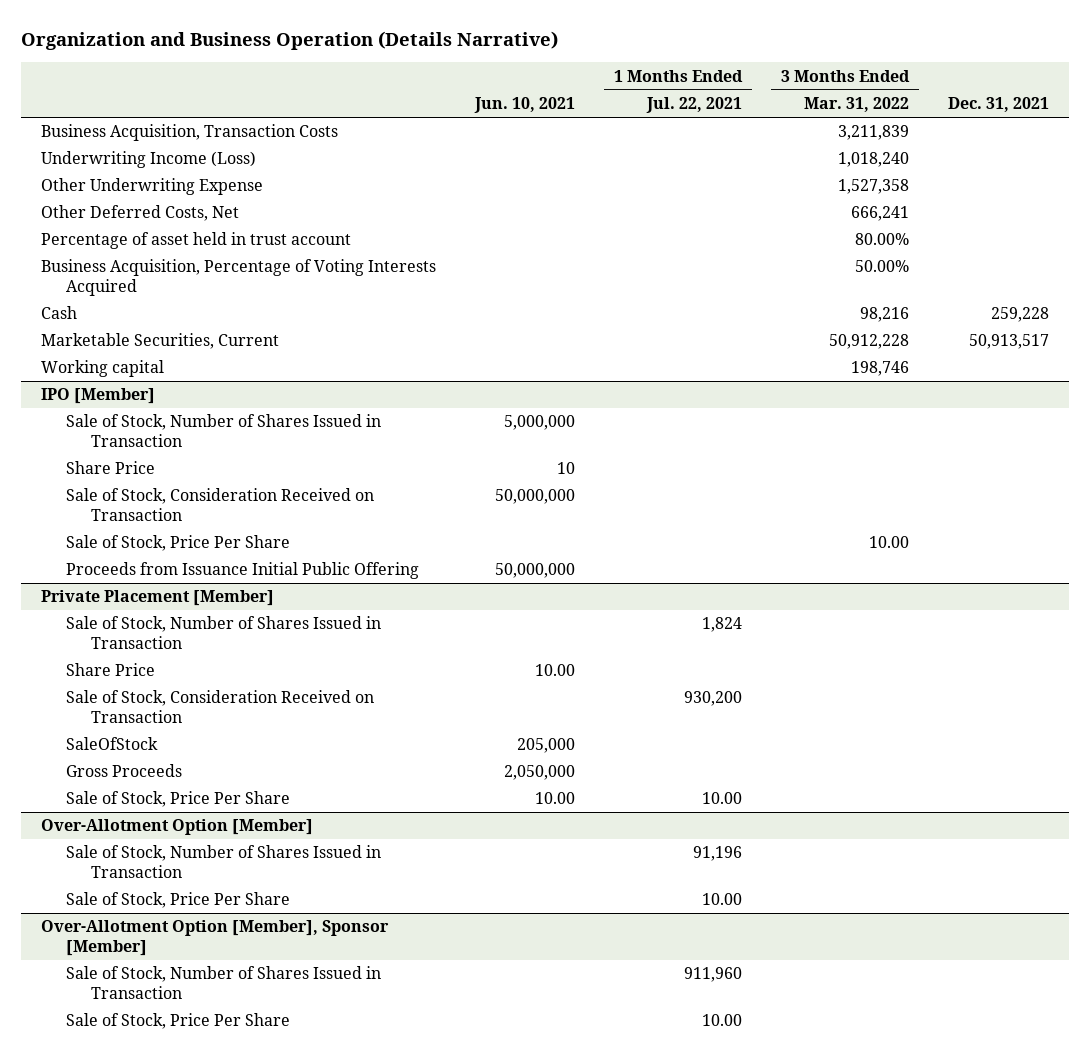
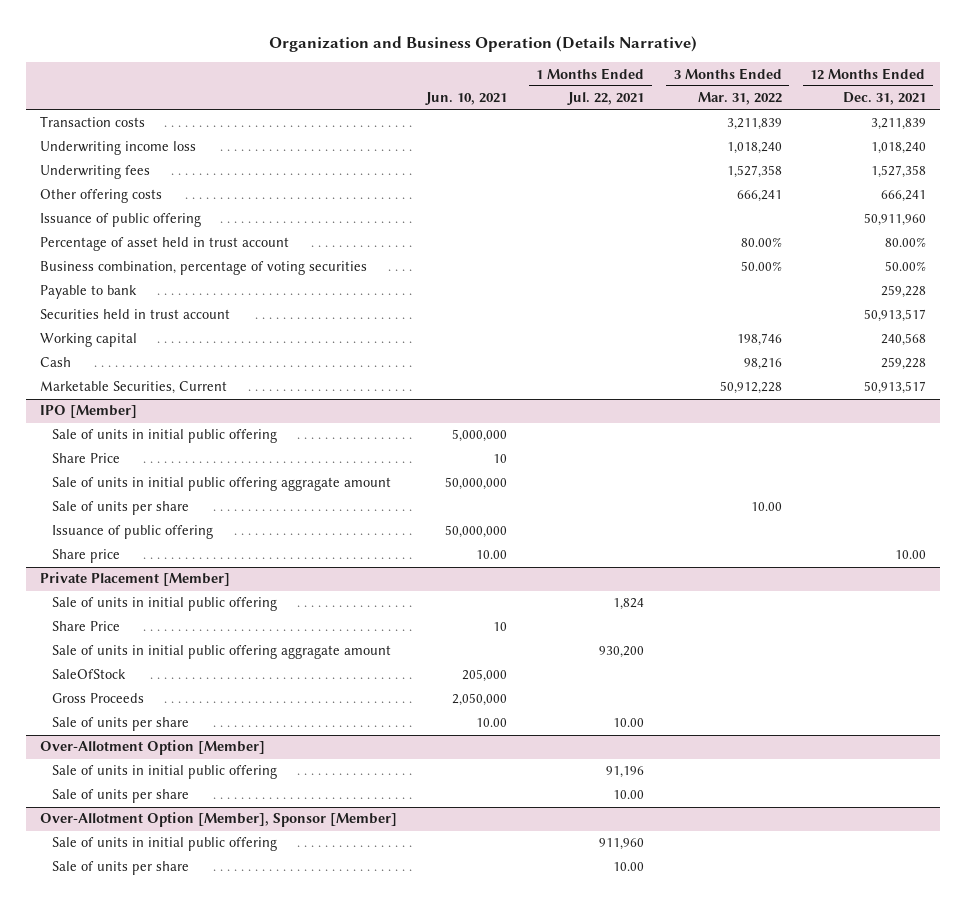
- | Jun. 10, 2021 | 1 Months Ended Jul. 22, 2021 | 3 Months Ended Mar. 31, 2022 | Dec. 31, 2021
+ | Jun. 10, 2021 | 1 Months Ended Jul. 22, 2021 | 3 Months Ended Mar. 31, 2022 | 12 Months Ended Dec. 31, 2021
- Business Acquisition, Transaction Costs | | | 3,211,839 |
- Underwriting Income (Loss) | | | 1,018,240 |
- Other Underwriting Expense | | | 1,527,358 |
- Other Deferred Costs, Net | | | 666,241 |
+ Transaction costs | | | 3,211,839 | 3,211,839
+ Underwriting income loss | | | 1,018,240 | 1,018,240
+ Underwriting fees | | | 1,527,358 | 1,527,358
+ Other offering costs | | | 666,241 | 666,241
+ Issuance of public offering | | | | 50,911,960
- Business Acquisition, Percentage of Voting Interests Acquired | | | 50.00% |
+ Business combination, percentage of voting securities | | | 50.00% | 50.00%
+ Payable to bank | | | | 259,228
+ Securities held in trust account | | | | 50,913,517
moved up: Working capital | | | 198,746 | 240,568
@ IPO [Member]
- Sale of Stock, Number of Shares Issued in Transaction | 5,000,000 | | |
+ Sale of units in initial public offering | 5,000,000 | | |
- Sale of Stock, Consideration Received on Transaction | 50,000,000 | | |
- Sale of Stock, Price Per Share | | | 10.00 |
- Proceeds from Issuance Initial Public Offering | 50,000,000 | | |
+ Sale of units in initial public offering aggragate amount | 50,000,000 | | |
+ Sale of units per share | | | 10.00 |
+ Issuance of public offering | 50,000,000 | | |
+ Share price | 10.00 | | | 10.00
@ Private Placement [Member]
- Sale of Stock, Number of Shares Issued in Transaction | | 1,824 | |
- Share Price | 10.00 | | |
- Sale of Stock, Consideration Received on Transaction | | 930,200 | |
+ Sale of units in initial public offering | | 1,824 | |
+ Share Price | 10 | | |
+ Sale of units in initial public offering aggragate amount | | 930,200 | |
- Sale of Stock, Price Per Share | 10.00 | 10.00 | |
+ Sale of units per share | 10.00 | 10.00 | |
@ Over-Allotment Option [Member]
- Sale of Stock, Number of Shares Issued in Transaction | | 91,196 | |
- Sale of Stock, Price Per Share | | 10.00 | |
+ Sale of units in initial public offering | | 91,196 | |
+ Sale of units per share | | 10.00 | |
@ Over-Allotment Option [Member], Sponsor [Member]
- Sale of Stock, Number of Shares Issued in Transaction | | 911,960 | |
- Sale of Stock, Price Per Share | | 10.00 | |
+ Sale of units in initial public offering | | 911,960 | |
+ Sale of units per share | | 10.00 | |

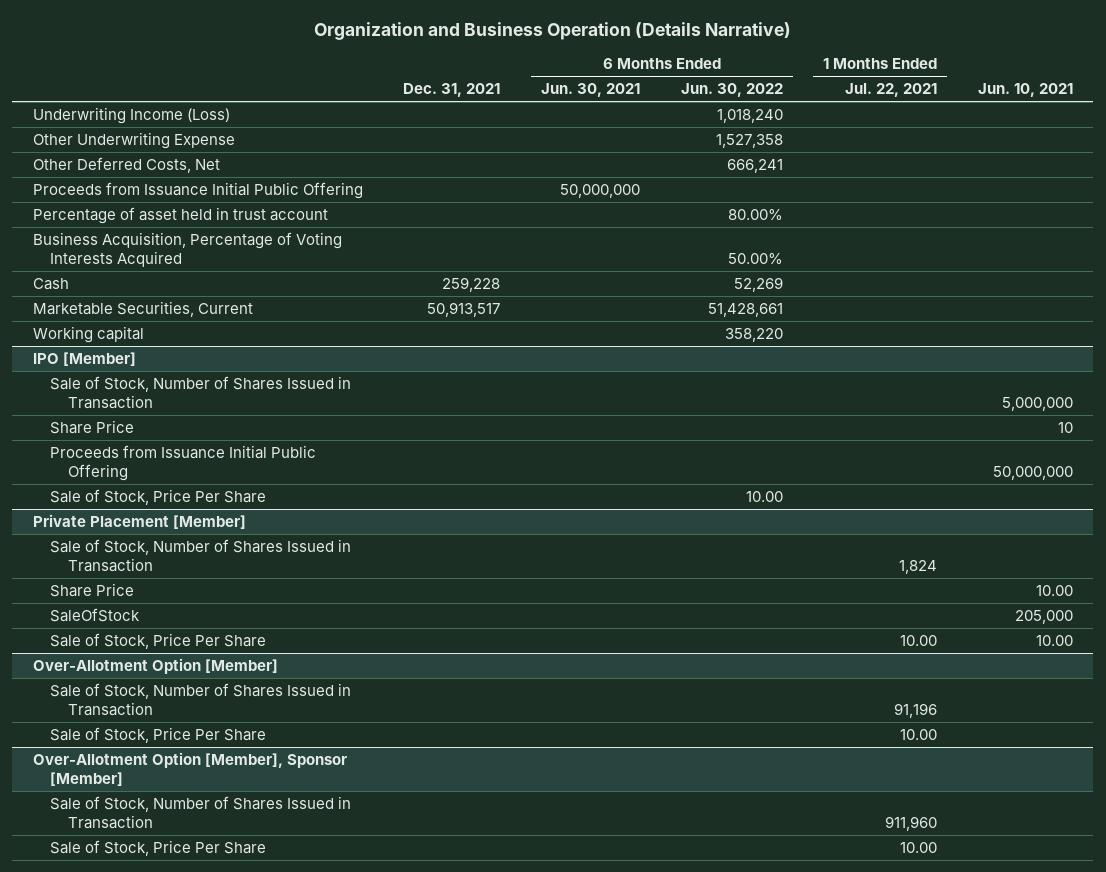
- | Jun. 10, 2021 | 1 Months Ended Jul. 22, 2021 | 3 Months Ended Mar. 31, 2022 | 12 Months Ended Dec. 31, 2021
+ | Dec. 31, 2021 | 6 Months Ended Jun. 30, 2021 | 6 Months Ended Jun. 30, 2022 | 1 Months Ended Jul. 22, 2021 | Jun. 10, 2021
- Transaction costs | | | 3,211,839 | 3,211,839
- Underwriting income loss | | | 1,018,240 | 1,018,240
- Underwriting fees | | | 1,527,358 | 1,527,358
- Other offering costs | | | 666,241 | 666,241
- Issuance of public offering | | | | 50,911,960
+ Underwriting Income (Loss) | | | 1,018,240 | |
+ Other Underwriting Expense | | | 1,527,358 | |
+ Other Deferred Costs, Net | | | 666,241 | |
+ Proceeds from Issuance Initial Public Offering | | 50,000,000 | | |
- Business combination, percentage of voting securities | | | 50.00% | 50.00%
- Payable to bank | | | | 259,228
- Securities held in trust account | | | | 50,913,517
+ Business Acquisition, Percentage of Voting Interests Acquired | | | 50.00% | |
moved down: Working capital | | | 358,220 | |
@ IPO [Member]
- Sale of units in initial public offering | 5,000,000 | | |
+ Sale of Stock, Number of Shares Issued in Transaction | | | | | 5,000,000
- Sale of units in initial public offering aggragate amount | 50,000,000 | | |
- Sale of units per share | | | 10.00 |
- Issuance of public offering | 50,000,000 | | |
- Share price | 10.00 | | | 10.00
+ Proceeds from Issuance Initial Public Offering | | | | | 50,000,000
+ Sale of Stock, Price Per Share | | | 10.00 | |
@ Private Placement [Member]
- Sale of units in initial public offering | | 1,824 | |
- Share Price | 10 | | |
- Sale of units in initial public offering aggragate amount | | 930,200 | |
+ Sale of Stock, Number of Shares Issued in Transaction | | | | 1,824 |
+ Share Price | | | | | 10.00
- Gross Proceeds | 2,050,000 | | |
- Sale of units per share | 10.00 | 10.00 | |
+ Sale of Stock, Price Per Share | | | | 10.00 | 10.00
@ Over-Allotment Option [Member]
- Sale of units in initial public offering | | 91,196 | |
- Sale of units per share | | 10.00 | |
+ Sale of Stock, Number of Shares Issued in Transaction | | | | 91,196 |
+ Sale of Stock, Price Per Share | | | | 10.00 |
@ Over-Allotment Option [Member], Sponsor [Member]
- Sale of units in initial public offering | | 911,960 | |
- Sale of units per share | | 10.00 | |
+ Sale of Stock, Number of Shares Issued in Transaction | | | | 911,960 |
+ Sale of Stock, Price Per Share | | | | 10.00 |

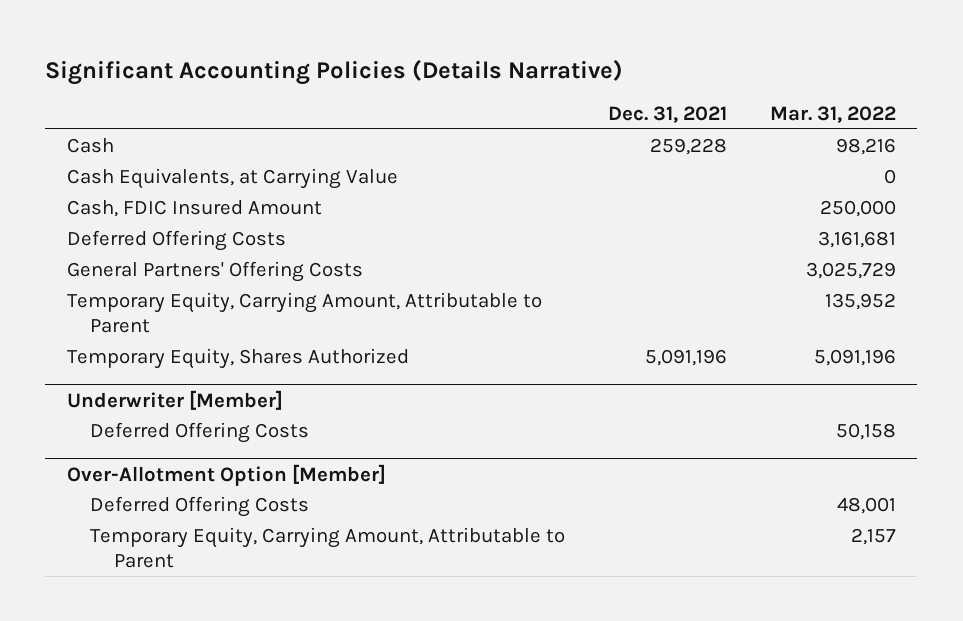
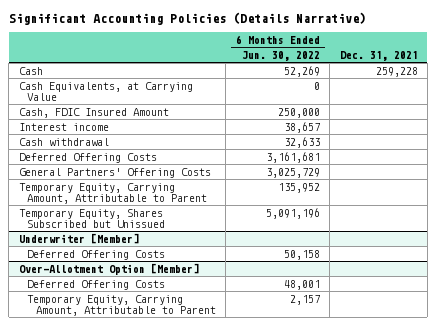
- | Dec. 31, 2021 | Mar. 31, 2022
+ | 6 Months Ended Jun. 30, 2022 | Dec. 31, 2021
+ Interest income | 38,657 |
+ Cash withdrawal | 32,633 |
- Temporary Equity, Shares Authorized | 5,091,196 | 5,091,196
+ Temporary Equity, Shares Subscribed but Unissued | 5,091,196 |

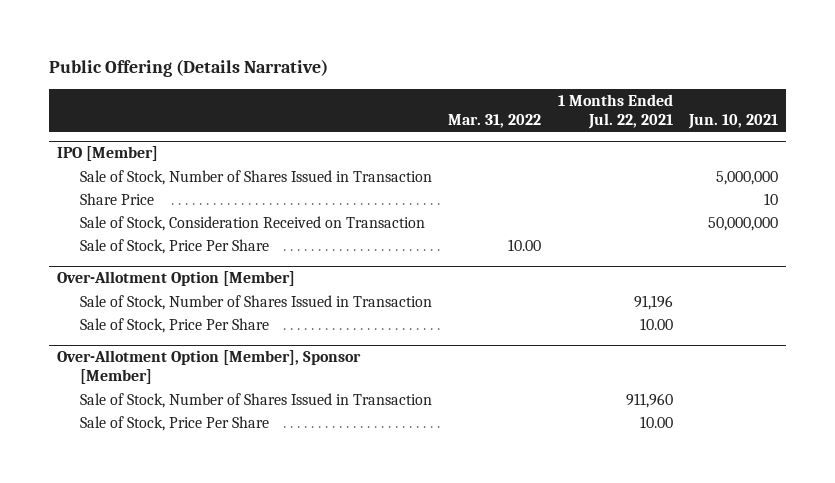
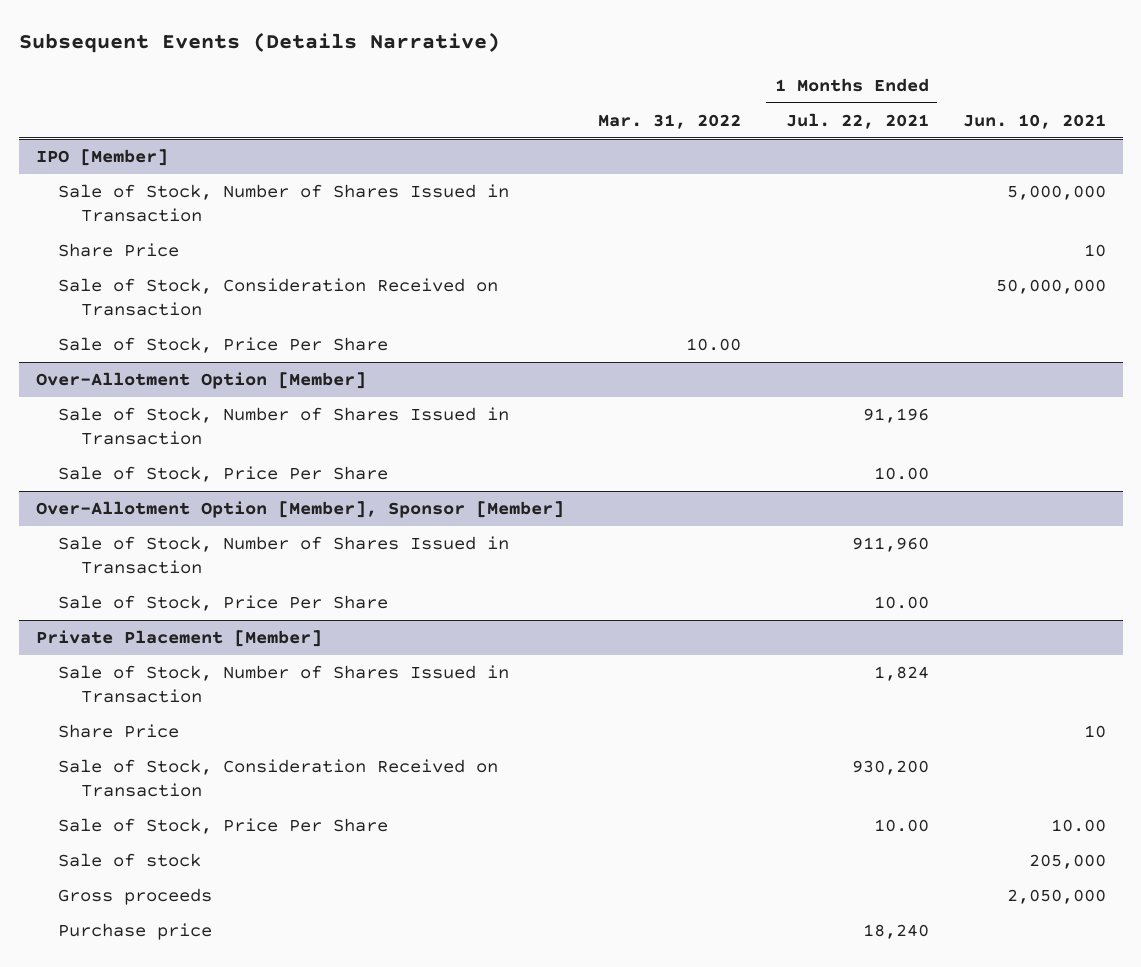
- Public Offering (Details Narrative)
+ Subsequent Events (Details Narrative)
+ Private Placement [Member]
+ Sale of Stock, Number of Shares Issued in Transaction | | 1,824 |
+ Share Price | | | 10
+ Sale of Stock, Consideration Received on Transaction | | 930,200 |
+ Sale of Stock, Price Per Share | | 10.00 | 10.00
+ Sale of stock | | | 205,000
+ Gross proceeds | | | 2,050,000
+ Purchase price | | 18,240 |

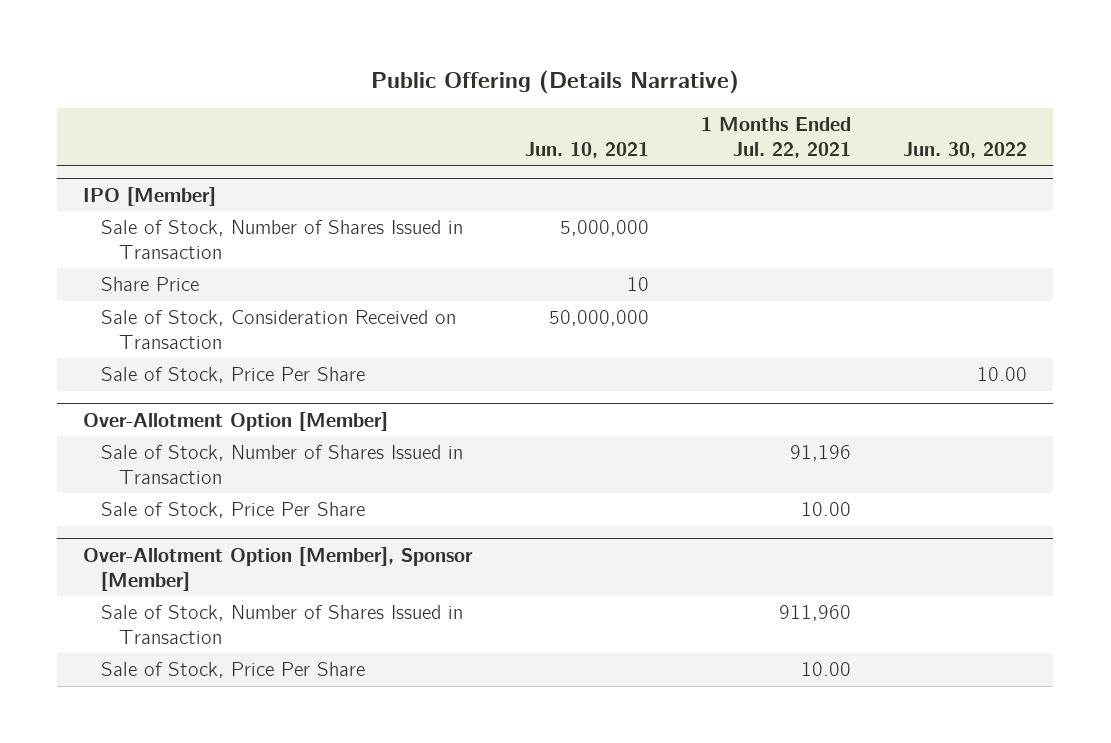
- Subsequent Events (Details Narrative)
+ Public Offering (Details Narrative)
- | Mar. 31, 2022 | 1 Months Ended Jul. 22, 2021 | Jun. 10, 2021
+ | Jun. 10, 2021 | 1 Months Ended Jul. 22, 2021 | Jun. 30, 2022
- Private Placement [Member]
- Sale of Stock, Number of Shares Issued in Transaction | | 1,824 |
- Share Price | | | 10
- Sale of Stock, Consideration Received on Transaction | | 930,200 |
- Sale of Stock, Price Per Share | | 10.00 | 10.00
- Sale of stock | | | 205,000
- Gross proceeds | | | 2,050,000
- Purchase price | | 18,240 |

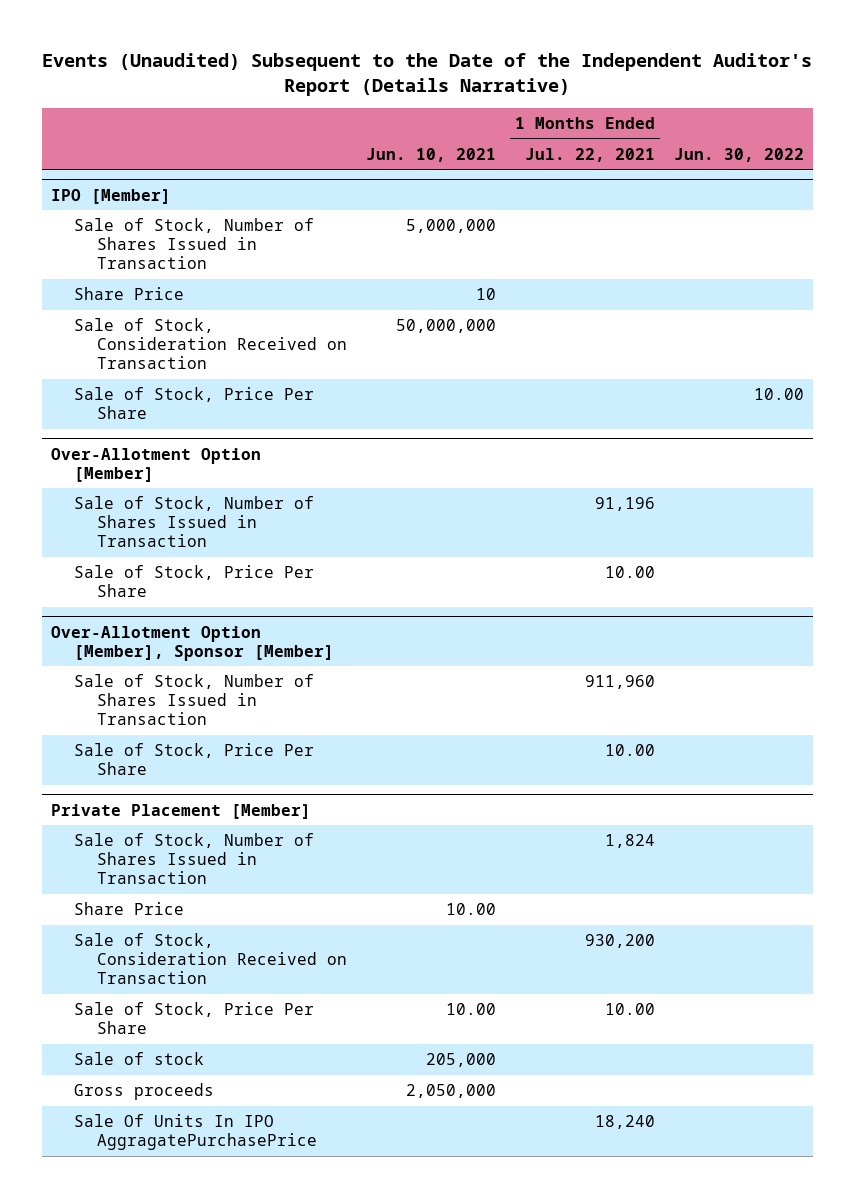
- Public Offering (Details Narrative)
+ Events (Unaudited) Subsequent to the Date of the Independent Auditor's Report (Details Narrative)
+ Private Placement [Member]
+ Sale of Stock, Number of Shares Issued in Transaction | | 1,824 |
+ Share Price | 10.00 | |
+ Sale of Stock, Consideration Received on Transaction | | 930,200 |
+ Sale of Stock, Price Per Share | 10.00 | 10.00 |
+ Sale of stock | 205,000 | |
+ Gross proceeds | 2,050,000 | |
+ Sale Of Units In IPO AggragatePurchasePrice | | 18,240 |

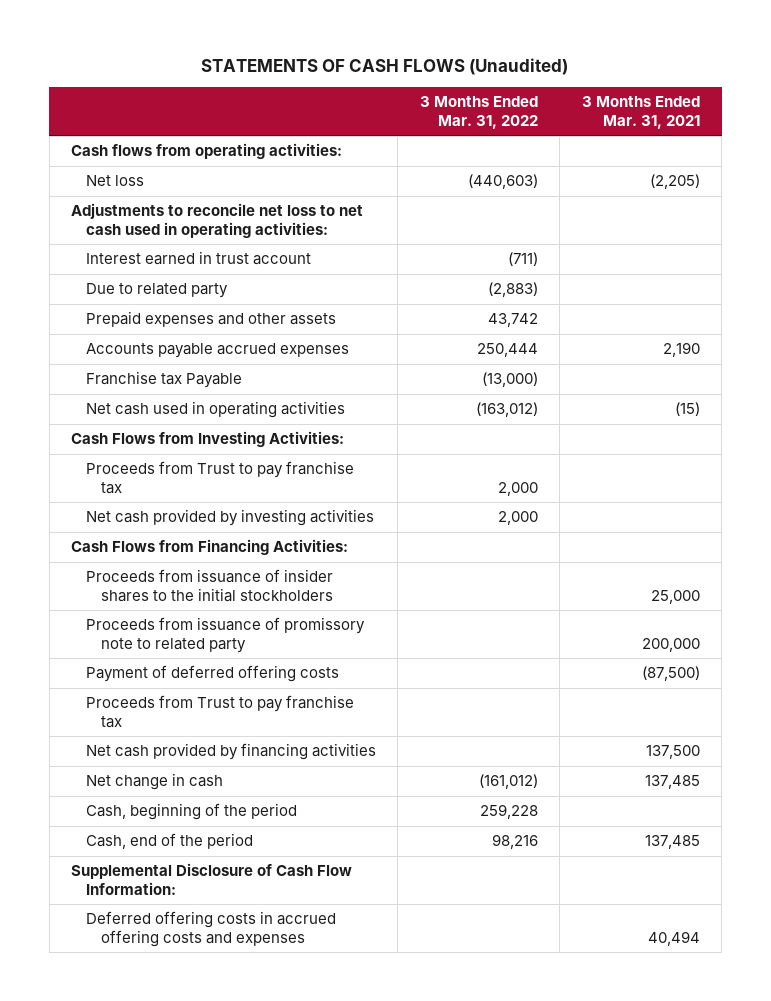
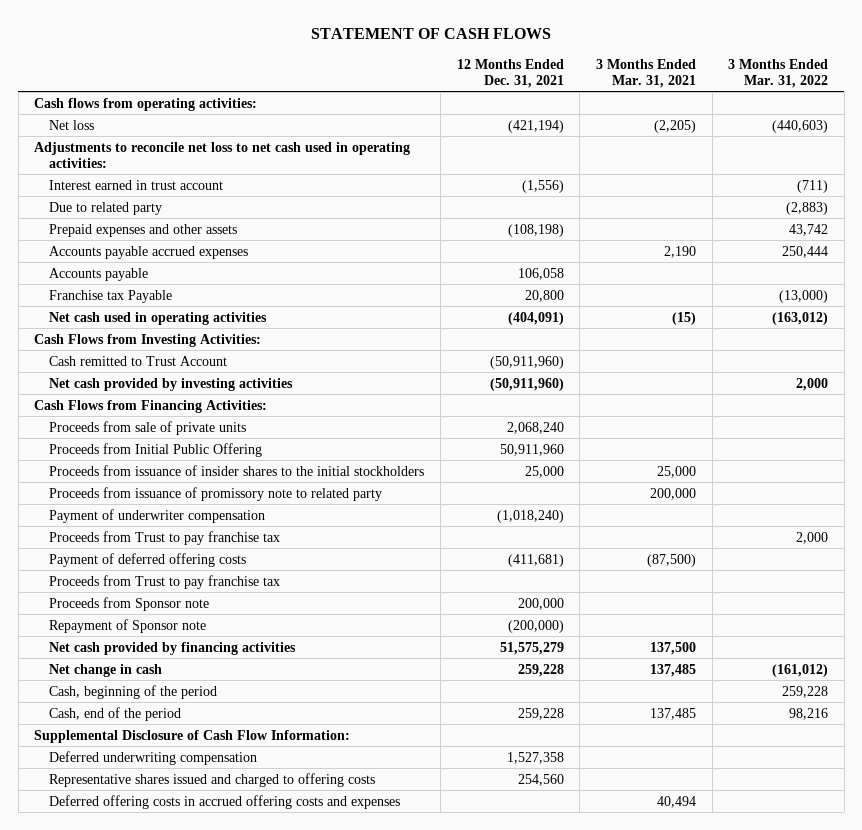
- STATEMENTS OF CASH FLOWS (Unaudited)
+ STATEMENT OF CASH FLOWS
- | 3 Months Ended Mar. 31, 2022 | 3 Months Ended Mar. 31, 2021
+ | 12 Months Ended Dec. 31, 2021 | 3 Months Ended Mar. 31, 2021 | 3 Months Ended Mar. 31, 2022
+ Accounts payable | 106,058 | |
+ Cash remitted to Trust Account | (50,911,960) | |
+ Proceeds from sale of private units | 2,068,240 | |
+ Proceeds from Initial Public Offering | 50,911,960 | |
+ Payment of underwriter compensation | (1,018,240) | |
moved down: Proceeds from Trust to pay franchise tax | | | 2,000
+ Proceeds from Sponsor note | 200,000 | |
+ Repayment of Sponsor note | (200,000) | |
+ Deferred underwriting compensation | 1,527,358 | |
+ Representative shares issued and charged to offering costs | 254,560 | |

